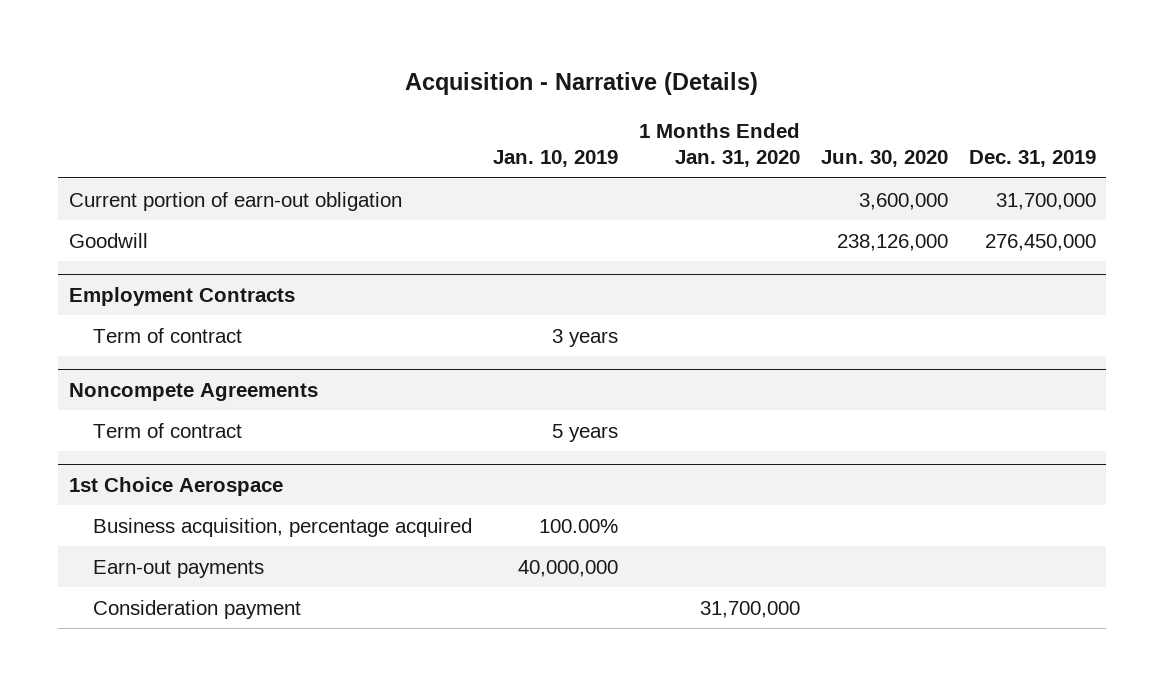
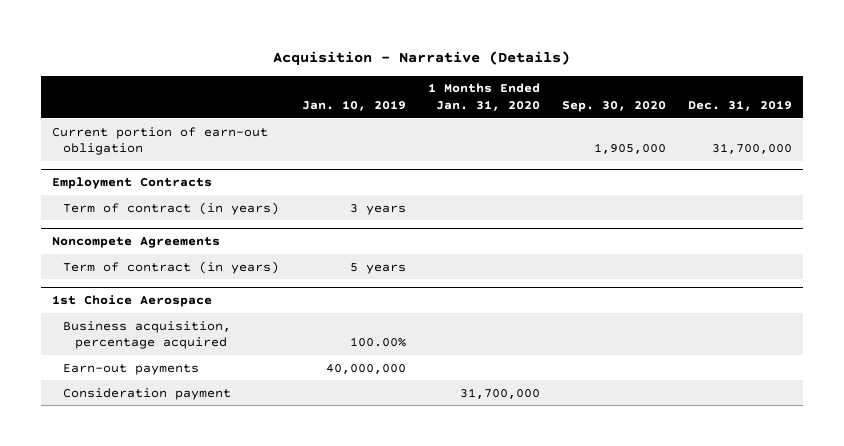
- | Jan. 10, 2019 | 1 Months Ended Jan. 31, 2020 | Jun. 30, 2020 | Dec. 31, 2019
+ | Jan. 10, 2019 | 1 Months Ended Jan. 31, 2020 | Sep. 30, 2020 | Dec. 31, 2019
- Goodwill | | | 238,126,000 | 276,450,000
@ Employment Contracts
- Term of contract | 3 years | | |
+ Term of contract (in years) | 3 years | | |
@ Noncompete Agreements
- Term of contract | 5 years | | |
+ Term of contract (in years) | 5 years | | |

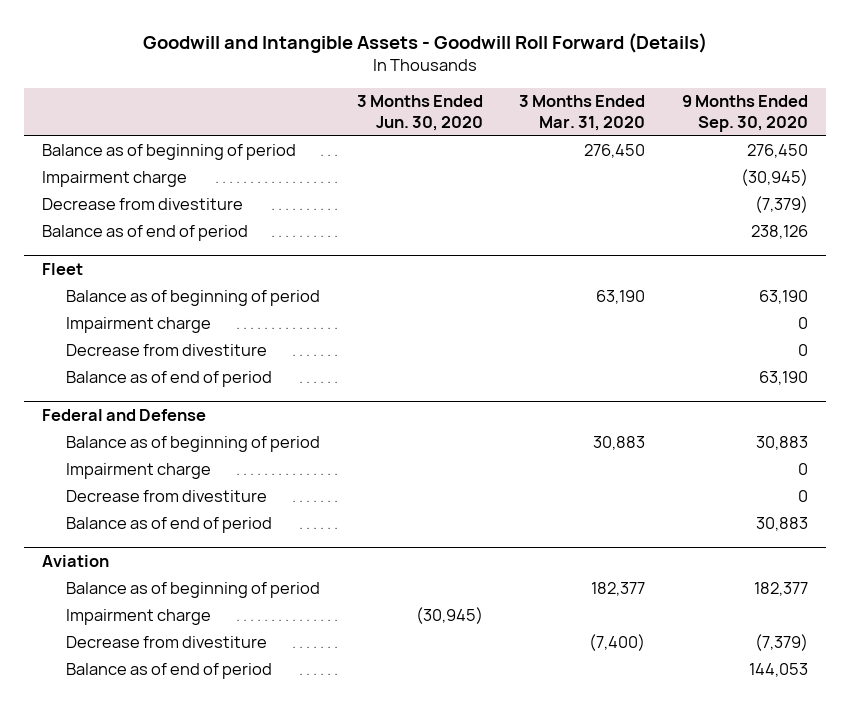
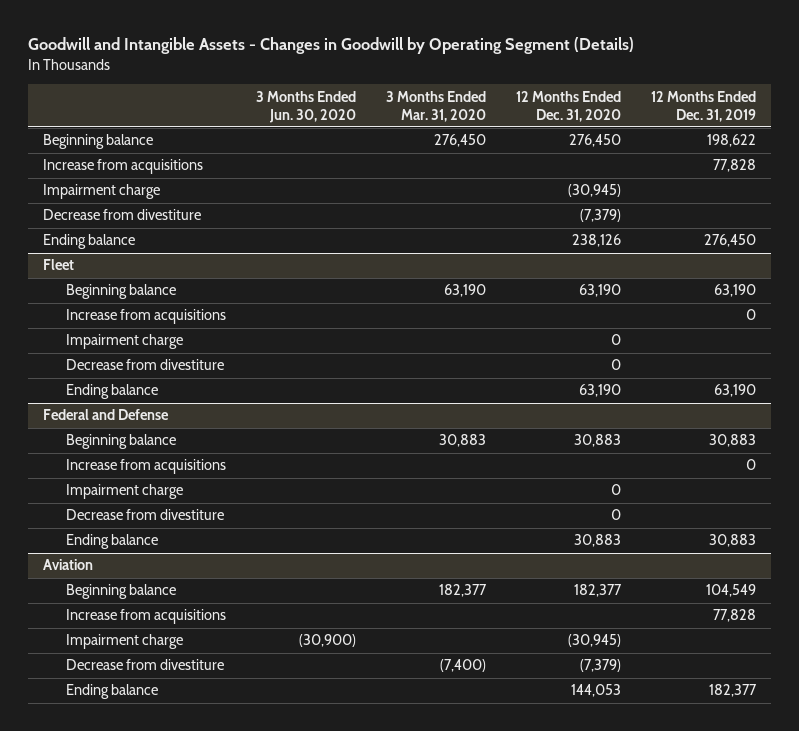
- Goodwill and Intangible Assets - Goodwill Roll Forward (Details)
+ Goodwill and Intangible Assets - Changes in Goodwill by Operating Segment (Details)
- | 3 Months Ended Jun. 30, 2020 | 3 Months Ended Mar. 31, 2020 | 9 Months Ended Sep. 30, 2020
+ | 3 Months Ended Jun. 30, 2020 | 3 Months Ended Mar. 31, 2020 | 12 Months Ended Dec. 31, 2020 | 12 Months Ended Dec. 31, 2019
- Balance as of beginning of period | | 276,450 | 276,450
+ Beginning balance | | 276,450 | 276,450 | 198,622
+ Increase from acquisitions | | | | 77,828
- Balance as of end of period | | | 238,126
+ Ending balance | | | 238,126 | 276,450
@ Fleet
- Balance as of beginning of period | | 63,190 | 63,190
+ Beginning balance | | 63,190 | 63,190 | 63,190
+ Increase from acquisitions | | | | 0
- Balance as of end of period | | | 63,190
+ Ending balance | | | 63,190 | 63,190
@ Federal and Defense
- Balance as of beginning of period | | 30,883 | 30,883
+ Beginning balance | | 30,883 | 30,883 | 30,883
+ Increase from acquisitions | | | | 0
- Balance as of end of period | | | 30,883
+ Ending balance | | | 30,883 | 30,883
@ Aviation
- Balance as of beginning of period | | 182,377 | 182,377
- Impairment charge | (30,945) | |
+ Beginning balance | | 182,377 | 182,377 | 104,549
+ Increase from acquisitions | | | | 77,828
+ Impairment charge | (30,900) | | (30,945) |
- Balance as of end of period | | | 144,053
+ Ending balance | | | 144,053 | 182,377

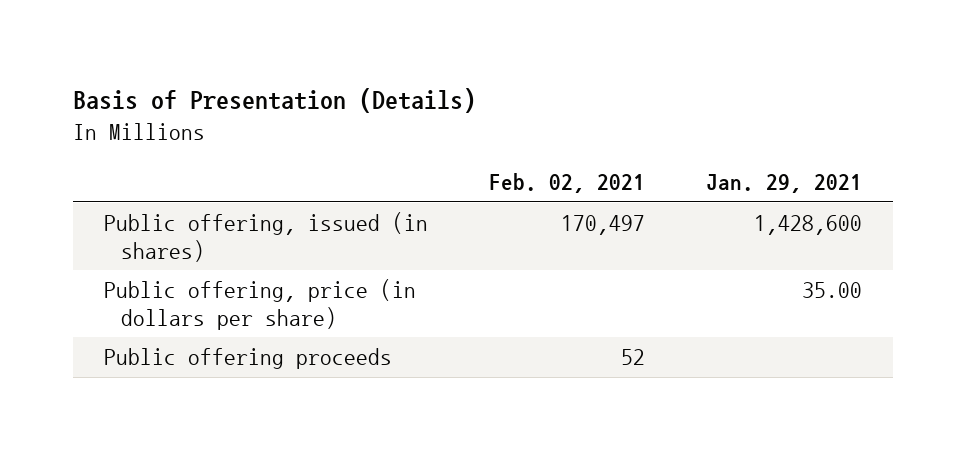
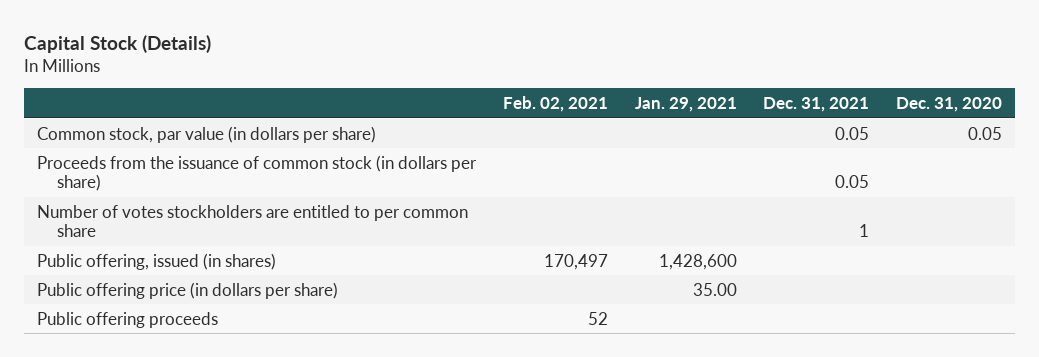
- Basis of Presentation (Details)
+ Capital Stock (Details)
- | Feb. 02, 2021 | Jan. 29, 2021
+ | Feb. 02, 2021 | Jan. 29, 2021 | Dec. 31, 2021 | Dec. 31, 2020
+ Common stock, par value (in dollars per share) | | | 0.05 | 0.05
+ Proceeds from the issuance of common stock (in dollars per share) | | | 0.05 |
+ Number of votes stockholders are entitled to per common share | | | 1 |
- Public offering, price (in dollars per share) | | 35.00
+ Public offering price (in dollars per share) | | 35.00 | |

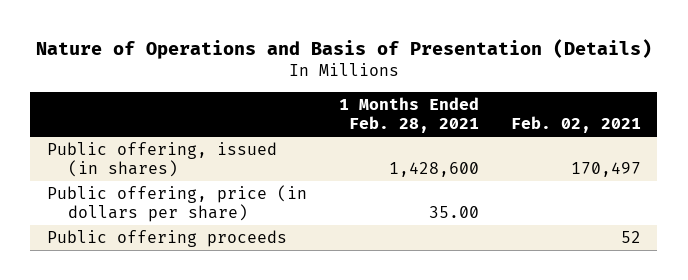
- Capital Stock (Details)
+ Nature of Operations and Basis of Presentation (Details)
- | Feb. 02, 2021 | Jan. 29, 2021 | Dec. 31, 2021 | Dec. 31, 2020
+ | 1 Months Ended Feb. 28, 2021 | Feb. 02, 2021
- Common stock, par value (in dollars per share) | | | 0.05 | 0.05
- Proceeds from the issuance of common stock (in dollars per share) | | | 0.05 |
- Number of votes stockholders are entitled to per common share | | | 1 |
- Public offering price (in dollars per share) | | 35.00 | |
+ Public offering, price (in dollars per share) | 35.00 |

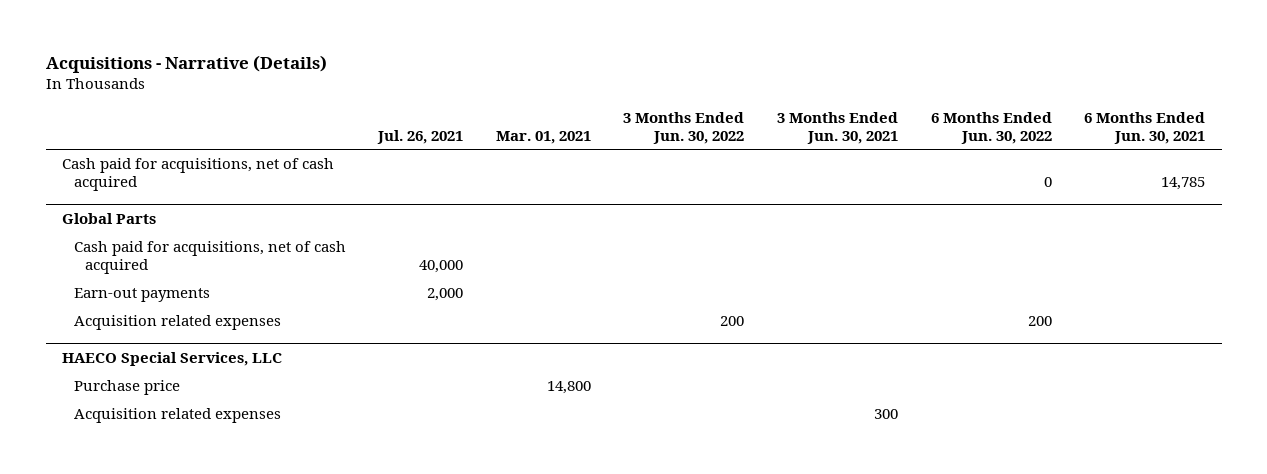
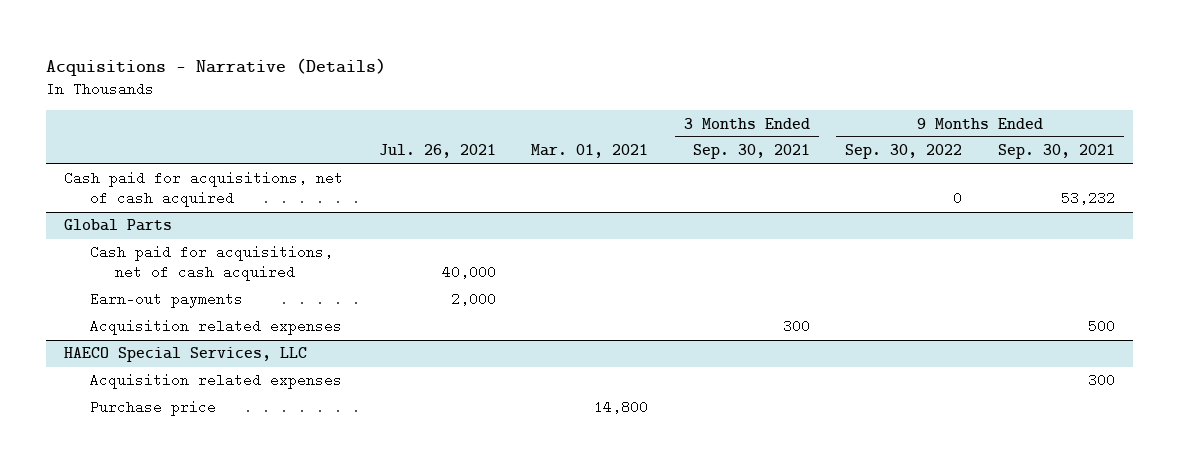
- | Jul. 26, 2021 | Mar. 01, 2021 | 3 Months Ended Jun. 30, 2022 | 3 Months Ended Jun. 30, 2021 | 6 Months Ended Jun. 30, 2022 | 6 Months Ended Jun. 30, 2021
+ | Jul. 26, 2021 | Mar. 01, 2021 | 3 Months Ended Sep. 30, 2021 | 9 Months Ended Sep. 30, 2022 | 9 Months Ended Sep. 30, 2021
@ HAECO Special Services, LLC
moved down: Purchase price | | 14,800 | | |

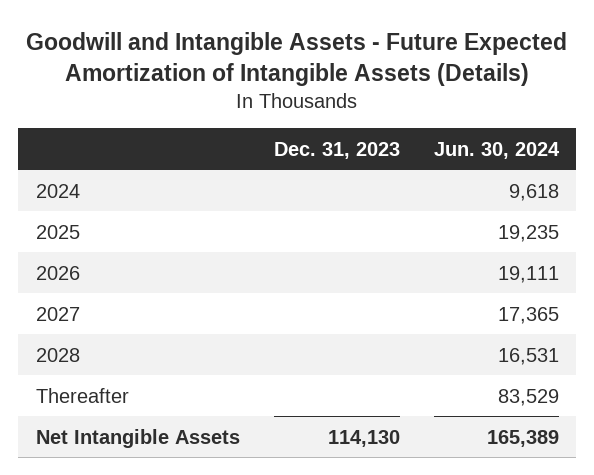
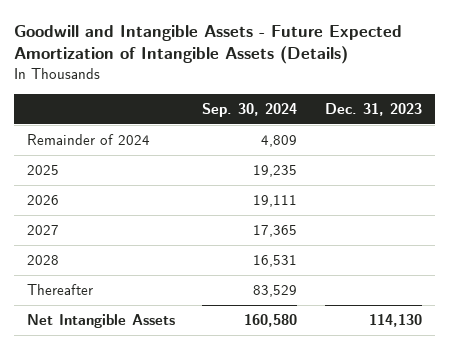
- | Dec. 31, 2023 | Jun. 30, 2024
+ | Sep. 30, 2024 | Dec. 31, 2023
- 2024 | | 9,618
+ Remainder of 2024 | 4,809 |

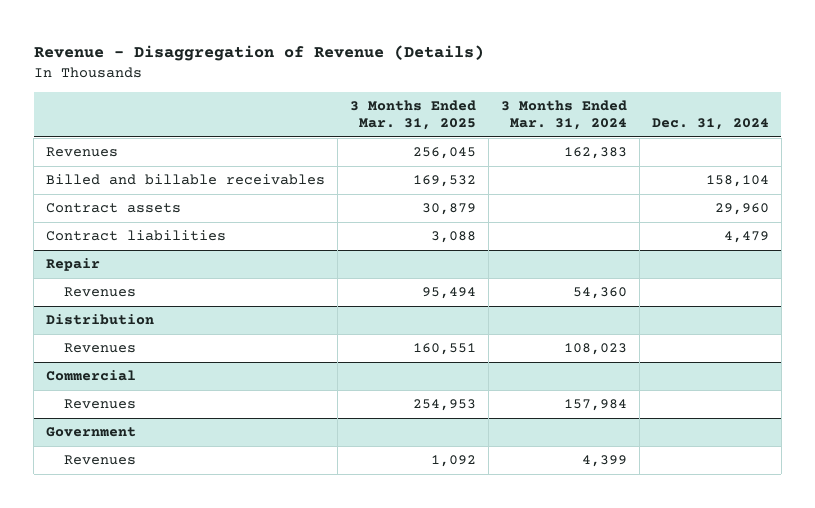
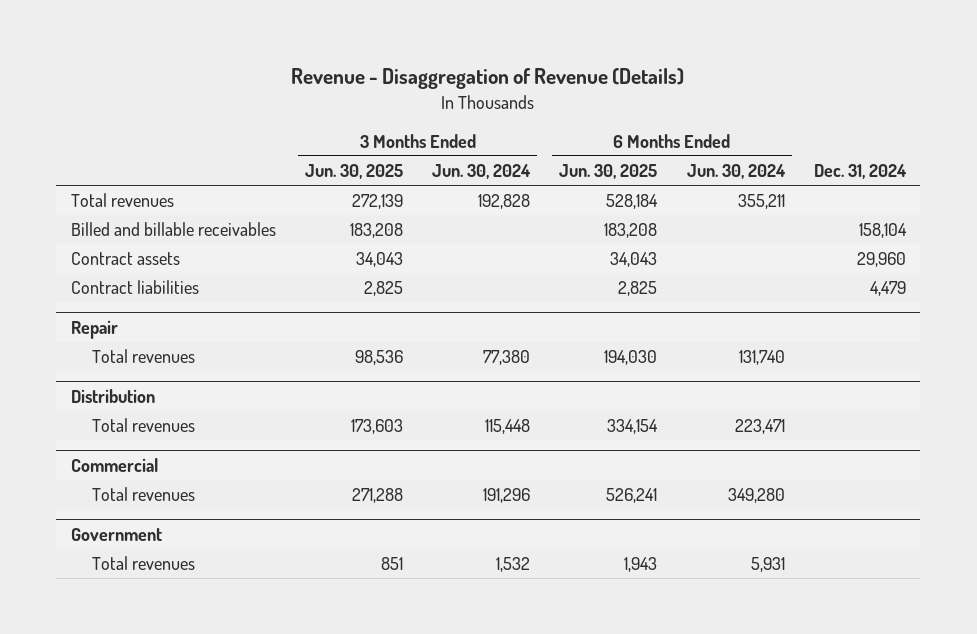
- | 3 Months Ended Mar. 31, 2025 | 3 Months Ended Mar. 31, 2024 | Dec. 31, 2024
+ | 3 Months Ended Jun. 30, 2025 | 3 Months Ended Jun. 30, 2024 | 6 Months Ended Jun. 30, 2025 | 6 Months Ended Jun. 30, 2024 | Dec. 31, 2024
- Revenues | 256,045 | 162,383 |
+ Total revenues | 272,139 | 192,828 | 528,184 | 355,211 |
@ Repair
- Revenues | 95,494 | 54,360 |
+ Total revenues | 98,536 | 77,380 | 194,030 | 131,740 |
@ Distribution
- Revenues | 160,551 | 108,023 |
+ Total revenues | 173,603 | 115,448 | 334,154 | 223,471 |
@ Commercial
- Revenues | 254,953 | 157,984 |
+ Total revenues | 271,288 | 191,296 | 526,241 | 349,280 |
@ Government
- Revenues | 1,092 | 4,399 |
+ Total revenues | 851 | 1,532 | 1,943 | 5,931 |

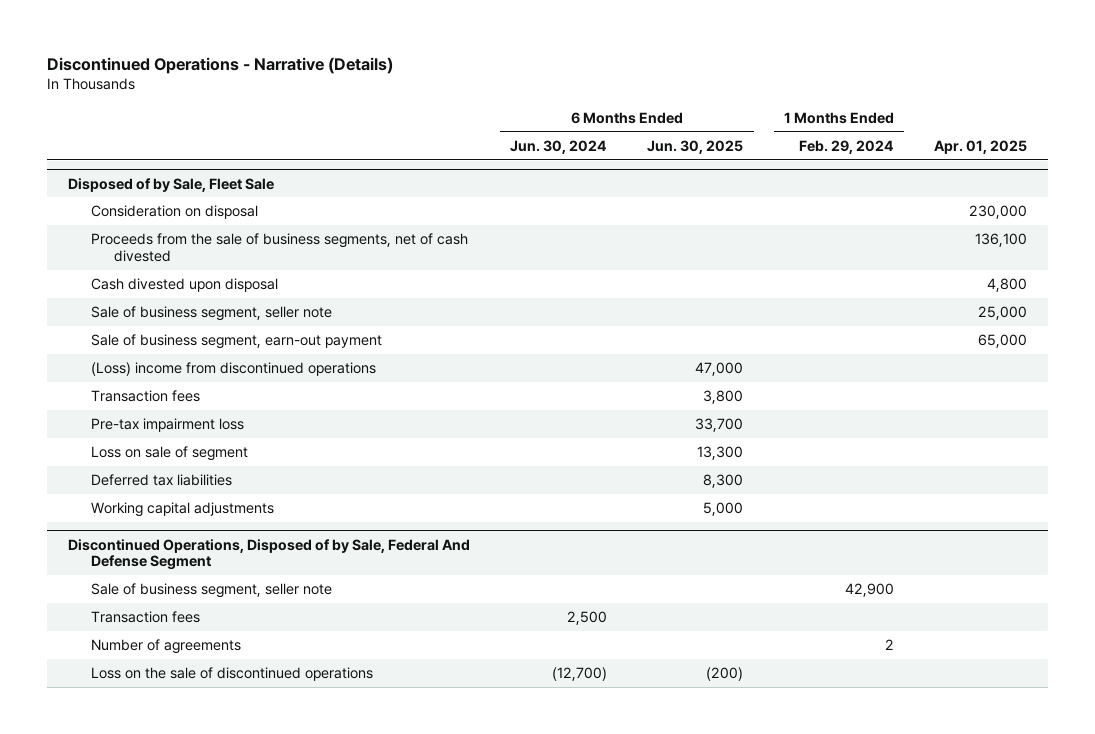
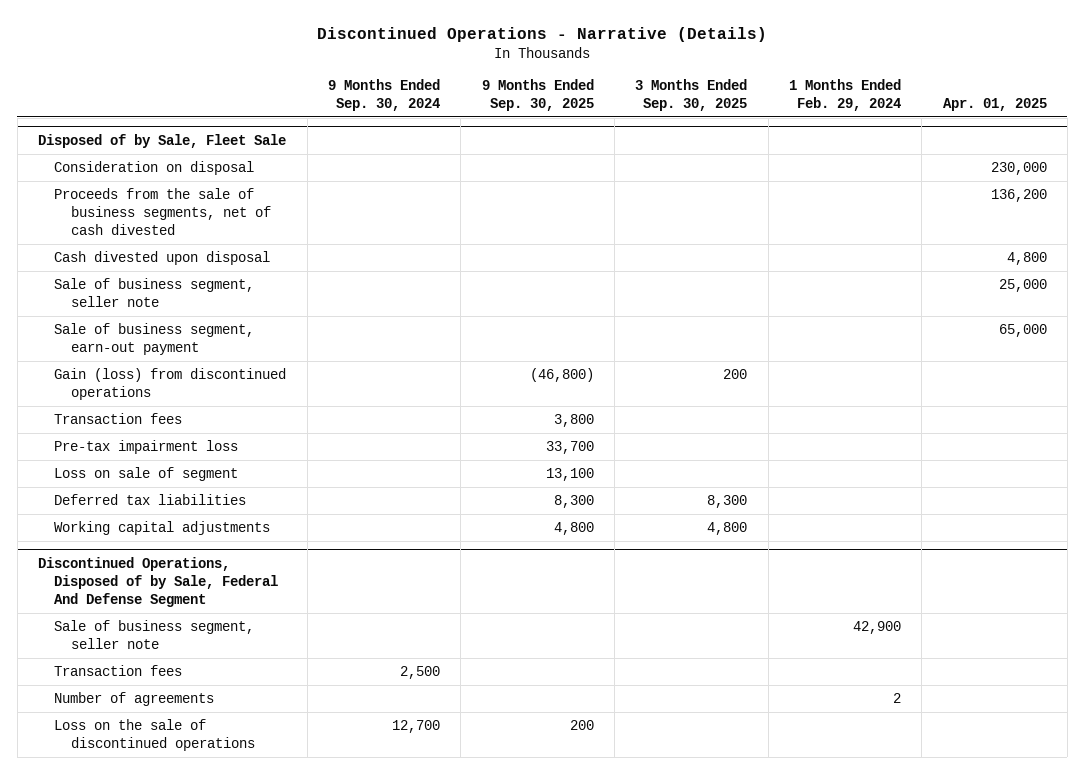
- | 6 Months Ended Jun. 30, 2024 | 6 Months Ended Jun. 30, 2025 | 1 Months Ended Feb. 29, 2024 | Apr. 01, 2025
+ | 9 Months Ended Sep. 30, 2024 | 9 Months Ended Sep. 30, 2025 | 3 Months Ended Sep. 30, 2025 | 1 Months Ended Feb. 29, 2024 | Apr. 01, 2025
@ Disposed of by Sale, Fleet Sale
- Proceeds from the sale of business segments, net of cash divested | | | | 136,100
+ Proceeds from the sale of business segments, net of cash divested | | | | | 136,200
- (Loss) income from discontinued operations | | 47,000 | |
+ Gain (loss) from discontinued operations | | (46,800) | 200 | |

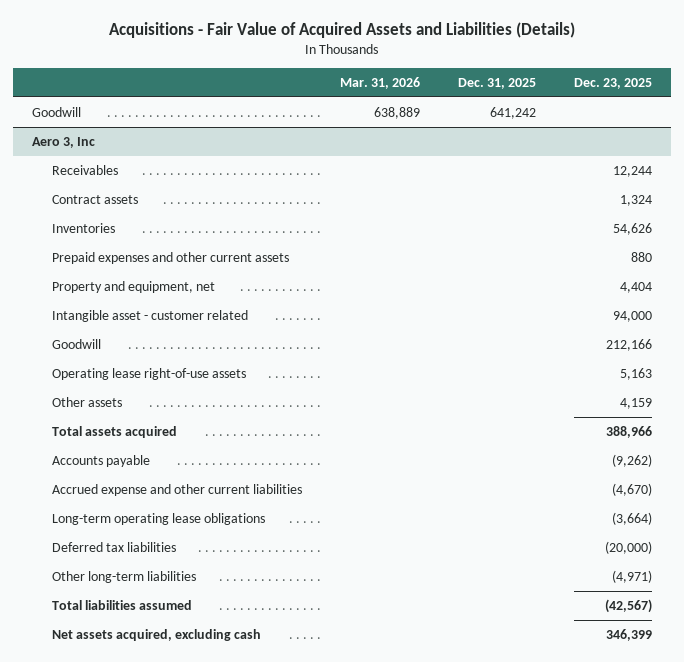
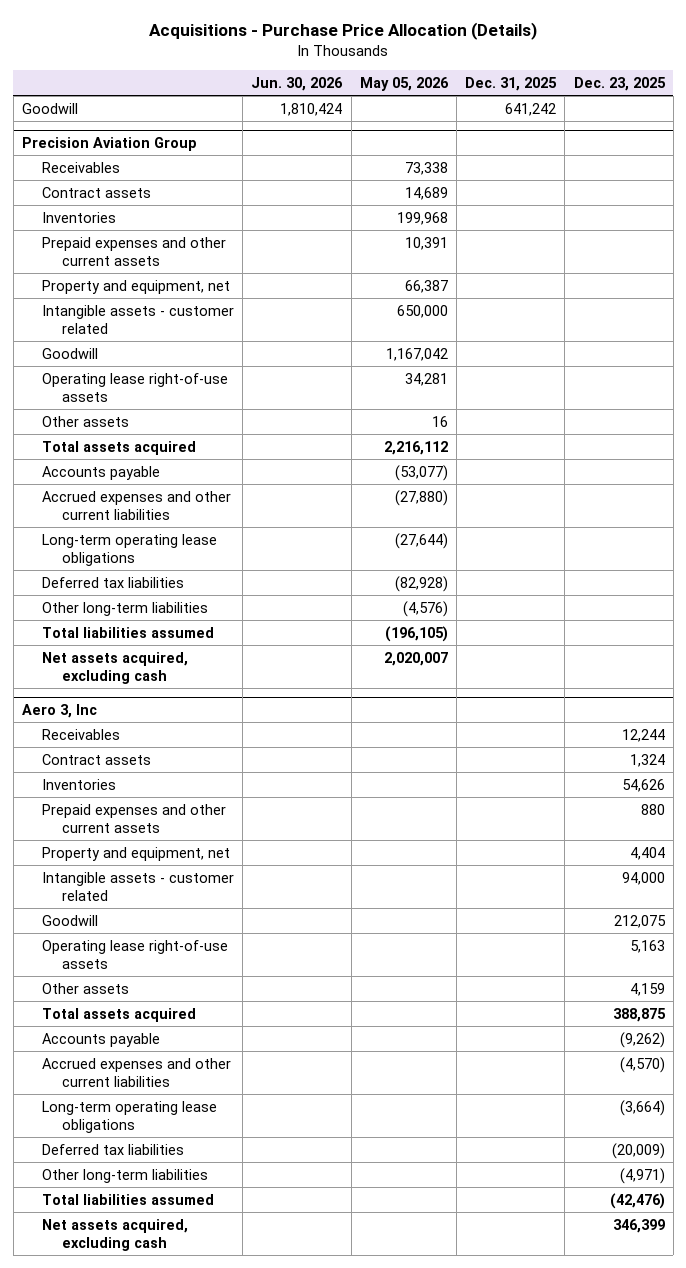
- Acquisitions - Fair Value of Acquired Assets and Liabilities (Details)
+ Acquisitions - Purchase Price Allocation (Details)
- | Mar. 31, 2026 | Dec. 31, 2025 | Dec. 23, 2025
+ | Jun. 30, 2026 | May 05, 2026 | Dec. 31, 2025 | Dec. 23, 2025
+ Precision Aviation Group
+ Receivables | | 73,338 | |
+ Contract assets | | 14,689 | |
+ Inventories | | 199,968 | |
+ Prepaid expenses and other current assets | | 10,391 | |
+ Property and equipment, net | | 66,387 | |
+ Intangible assets - customer related | | 650,000 | |
+ Goodwill | | 1,167,042 | |
+ Operating lease right-of-use assets | | 34,281 | |
+ Other assets | | 16 | |
+ Total assets acquired | | 2,216,112 | |
+ Accounts payable | | (53,077) | |
+ Accrued expenses and other current liabilities | | (27,880) | |
+ Long-term operating lease obligations | | (27,644) | |
+ Deferred tax liabilities | | (82,928) | |
+ Other long-term liabilities | | (4,576) | |
+ Total liabilities assumed | | (196,105) | |
+ Net assets acquired, excluding cash | | 2,020,007 | |
@ Aero 3, Inc
- Intangible asset - customer related | | | 94,000
- Goodwill | | | 212,166
+ Intangible assets - customer related | | | | 94,000
+ Goodwill | | | | 212,075
- Total assets acquired | | | 388,966
+ Total assets acquired | | | | 388,875
- Accrued expense and other current liabilities | | | (4,670)
+ Accrued expenses and other current liabilities | | | | (4,570)
- Deferred tax liabilities | | | (20,000)
+ Deferred tax liabilities | | | | (20,009)
- Total liabilities assumed | | | (42,567)
+ Total liabilities assumed | | | | (42,476)

